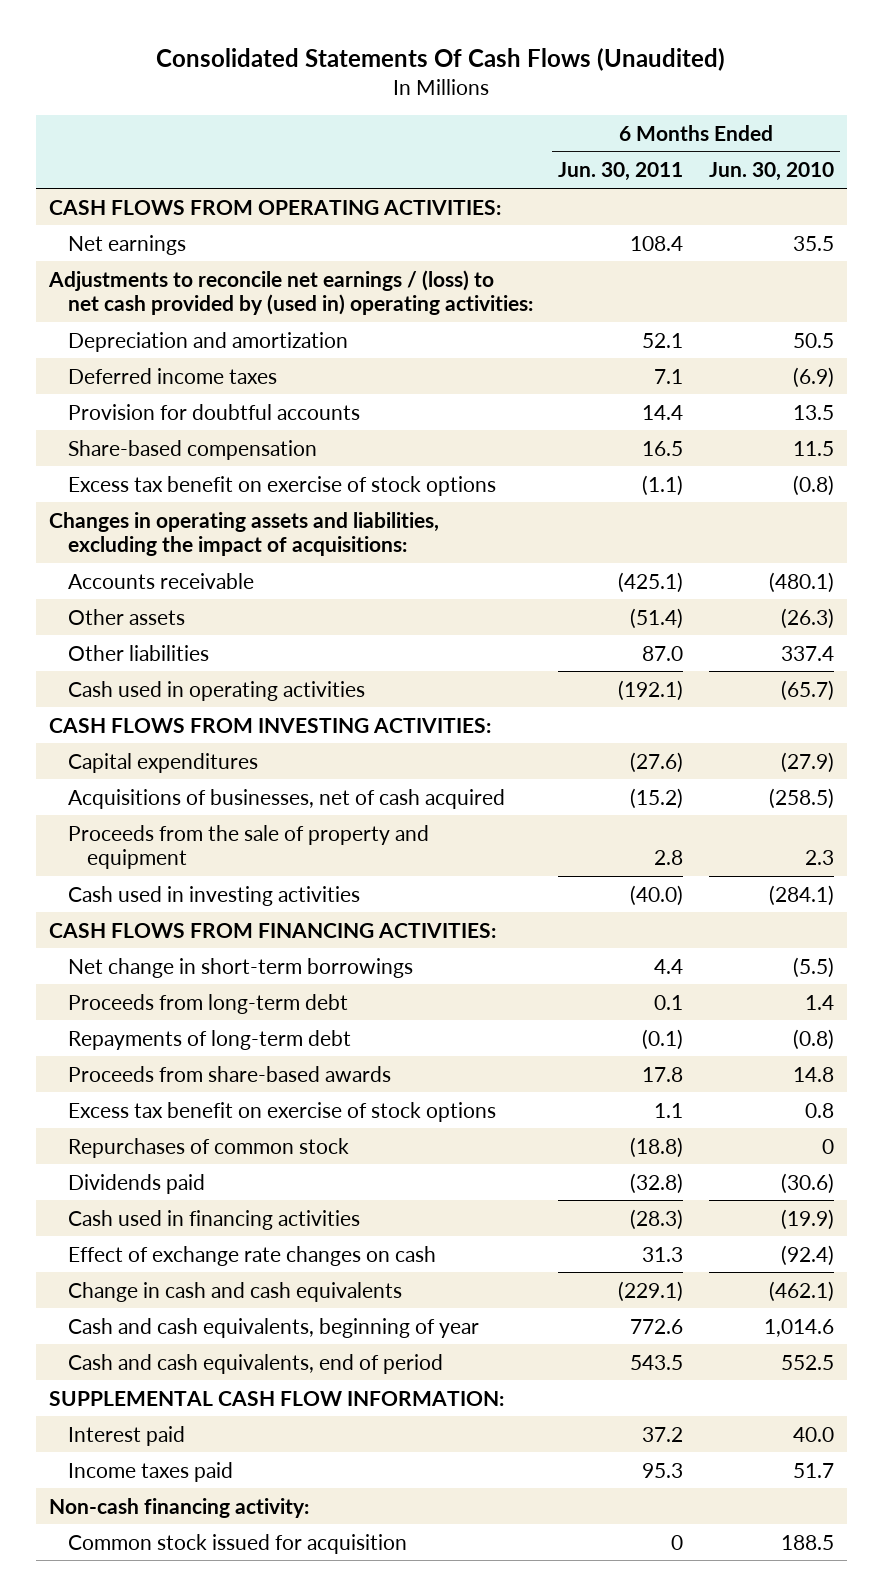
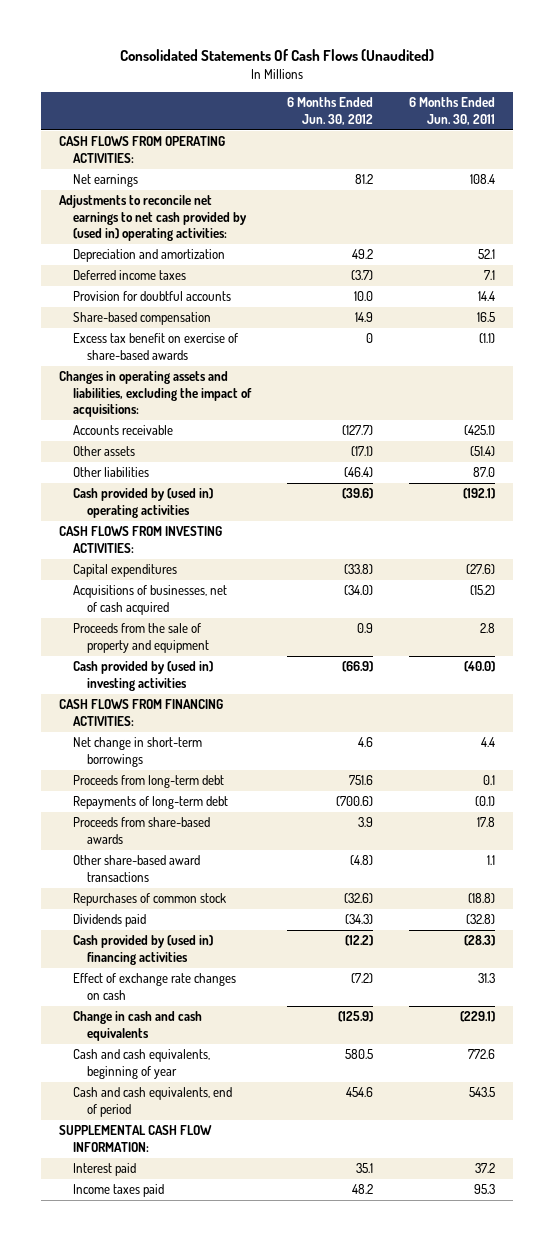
- | 6 Months Ended Jun. 30, 2011 | 6 Months Ended Jun. 30, 2010
+ | 6 Months Ended Jun. 30, 2012 | 6 Months Ended Jun. 30, 2011
- Adjustments to reconcile net earnings / (loss) to net cash provided by (used in) operating activities:
+ Adjustments to reconcile net earnings to net cash provided by (used in) operating activities:
- Excess tax benefit on exercise of stock options | (1.1) | (0.8)
+ Excess tax benefit on exercise of share-based awards | 0 | (1.1)
- Cash used in operating activities | (192.1) | (65.7)
+ Cash provided by (used in) operating activities | (39.6) | (192.1)
- Cash used in investing activities | (40.0) | (284.1)
+ Cash provided by (used in) investing activities | (66.9) | (40.0)
- Excess tax benefit on exercise of stock options | 1.1 | 0.8
+ Other share-based award transactions | (4.8) | 1.1
- Cash used in financing activities | (28.3) | (19.9)
+ Cash provided by (used in) financing activities | (12.2) | (28.3)
- Non-cash financing activity:
- Common stock issued for acquisition | 0 | 188.5

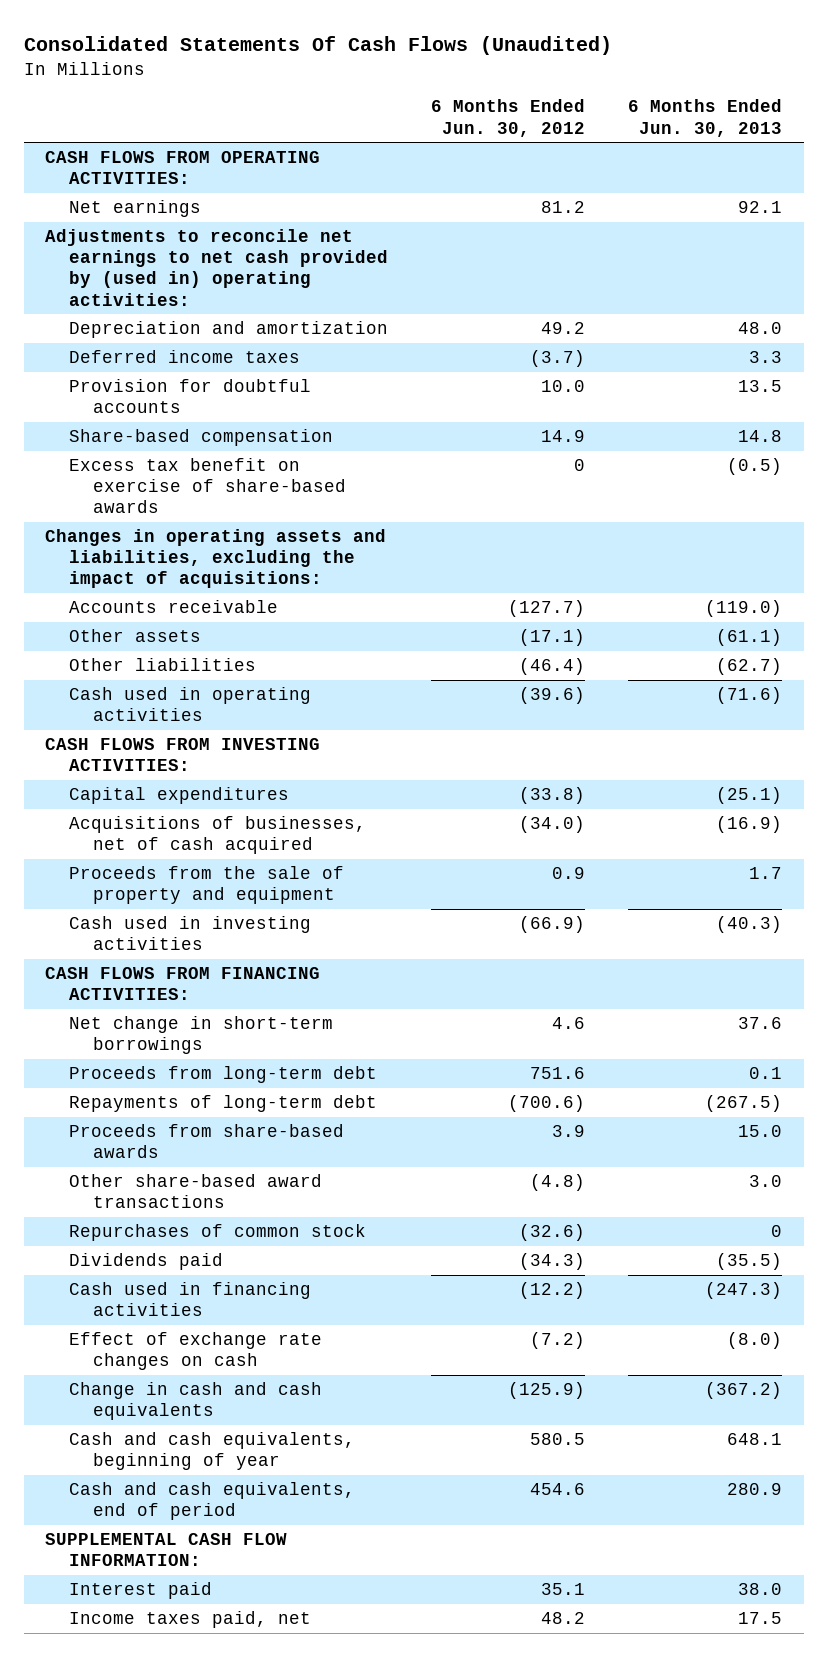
- | 6 Months Ended Jun. 30, 2012 | 6 Months Ended Jun. 30, 2011
+ | 6 Months Ended Jun. 30, 2012 | 6 Months Ended Jun. 30, 2013
- Cash provided by (used in) operating activities | (39.6) | (192.1)
+ Cash used in operating activities | (39.6) | (71.6)
- Cash provided by (used in) investing activities | (66.9) | (40.0)
+ Cash used in investing activities | (66.9) | (40.3)
- Cash provided by (used in) financing activities | (12.2) | (28.3)
+ Cash used in financing activities | (12.2) | (247.3)
- Income taxes paid | 48.2 | 95.3
+ Income taxes paid, net | 48.2 | 17.5

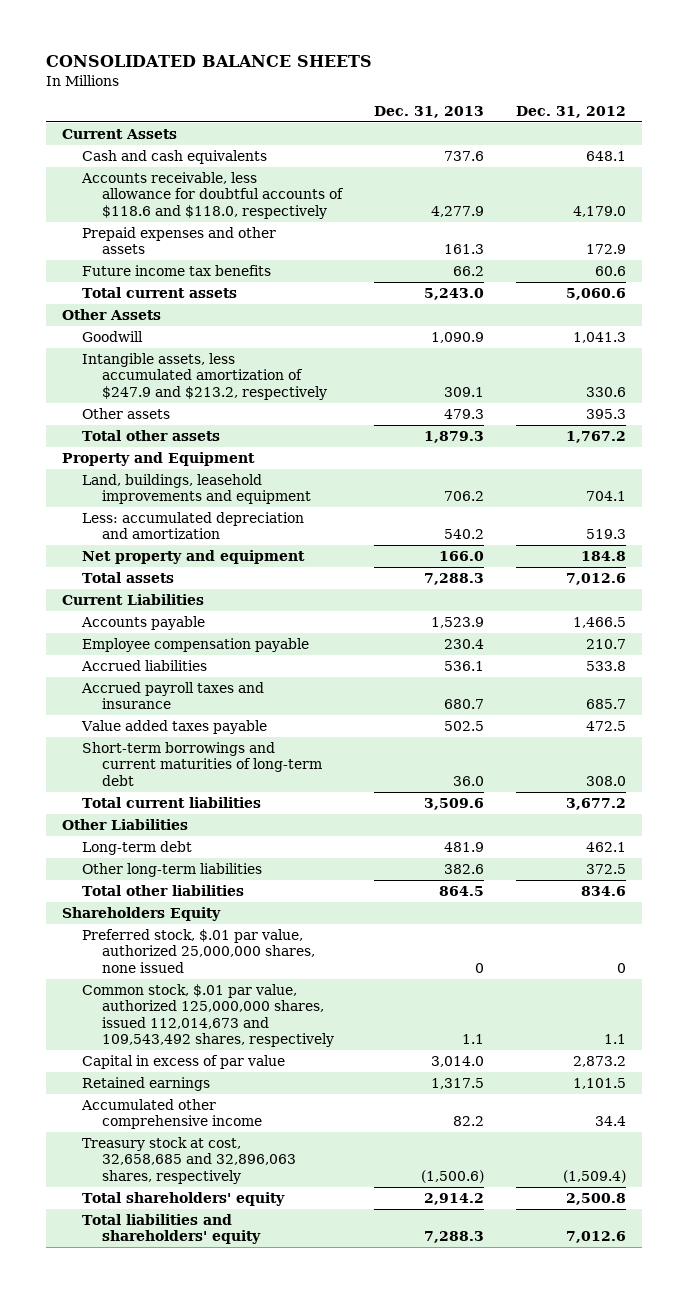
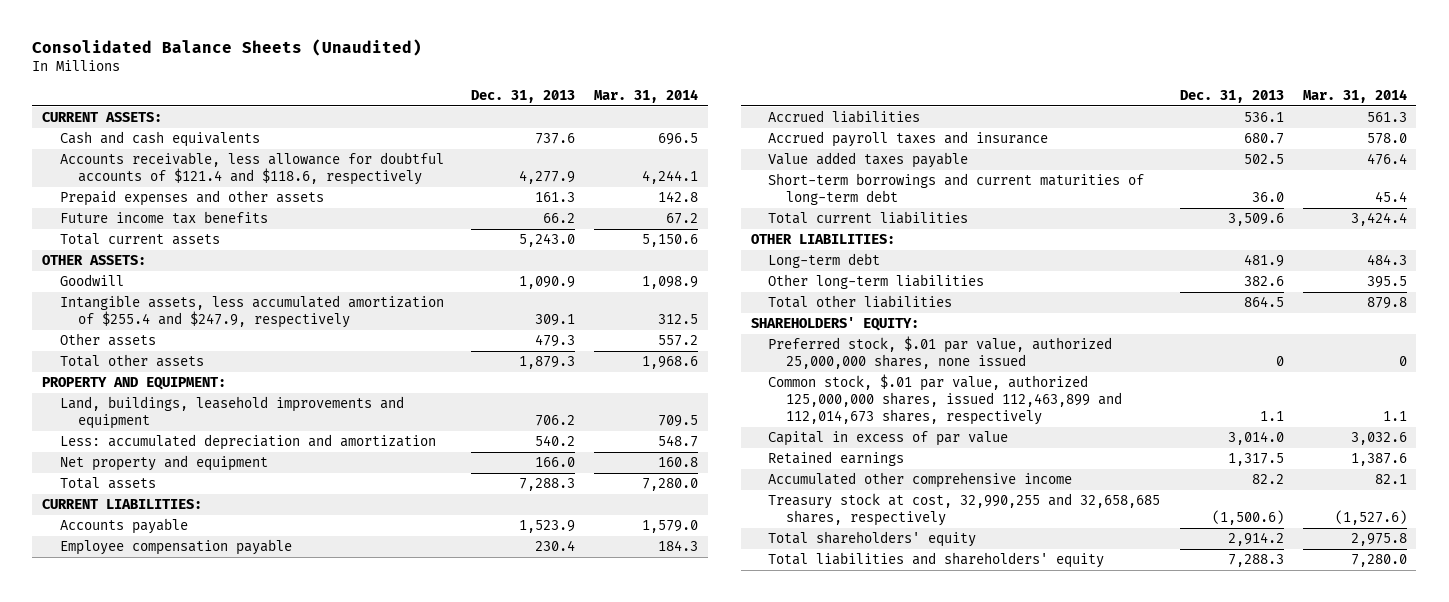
- CONSOLIDATED BALANCE SHEETS
+ Consolidated Balance Sheets (Unaudited)
- | Dec. 31, 2013 | Dec. 31, 2012
+ | Dec. 31, 2013 | Mar. 31, 2014
- Current Assets
+ CURRENT ASSETS:
- Accounts receivable, less allowance for doubtful accounts of $118.6 and $118.0, respectively | 4,277.9 | 4,179.0
+ Accounts receivable, less allowance for doubtful accounts of $121.4 and $118.6, respectively | 4,277.9 | 4,244.1
- Other Assets
+ OTHER ASSETS:
- Intangible assets, less accumulated amortization of $247.9 and $213.2, respectively | 309.1 | 330.6
+ Intangible assets, less accumulated amortization of $255.4 and $247.9, respectively | 309.1 | 312.5
- Property and Equipment
+ PROPERTY AND EQUIPMENT:
- Current Liabilities
+ CURRENT LIABILITIES:
- Other Liabilities
+ OTHER LIABILITIES:
- Shareholders Equity
+ SHAREHOLDERS' EQUITY:
- Common stock, $.01 par value, authorized 125,000,000 shares, issued 112,014,673 and 109,543,492 shares, respectively | 1.1 | 1.1
+ Common stock, $.01 par value, authorized 125,000,000 shares, issued 112,463,899 and 112,014,673 shares, respectively | 1.1 | 1.1
- Treasury stock at cost, 32,658,685 and 32,896,063 shares, respectively | (1,500.6) | (1,509.4)
+ Treasury stock at cost, 32,990,255 and 32,658,685 shares, respectively | (1,500.6) | (1,527.6)

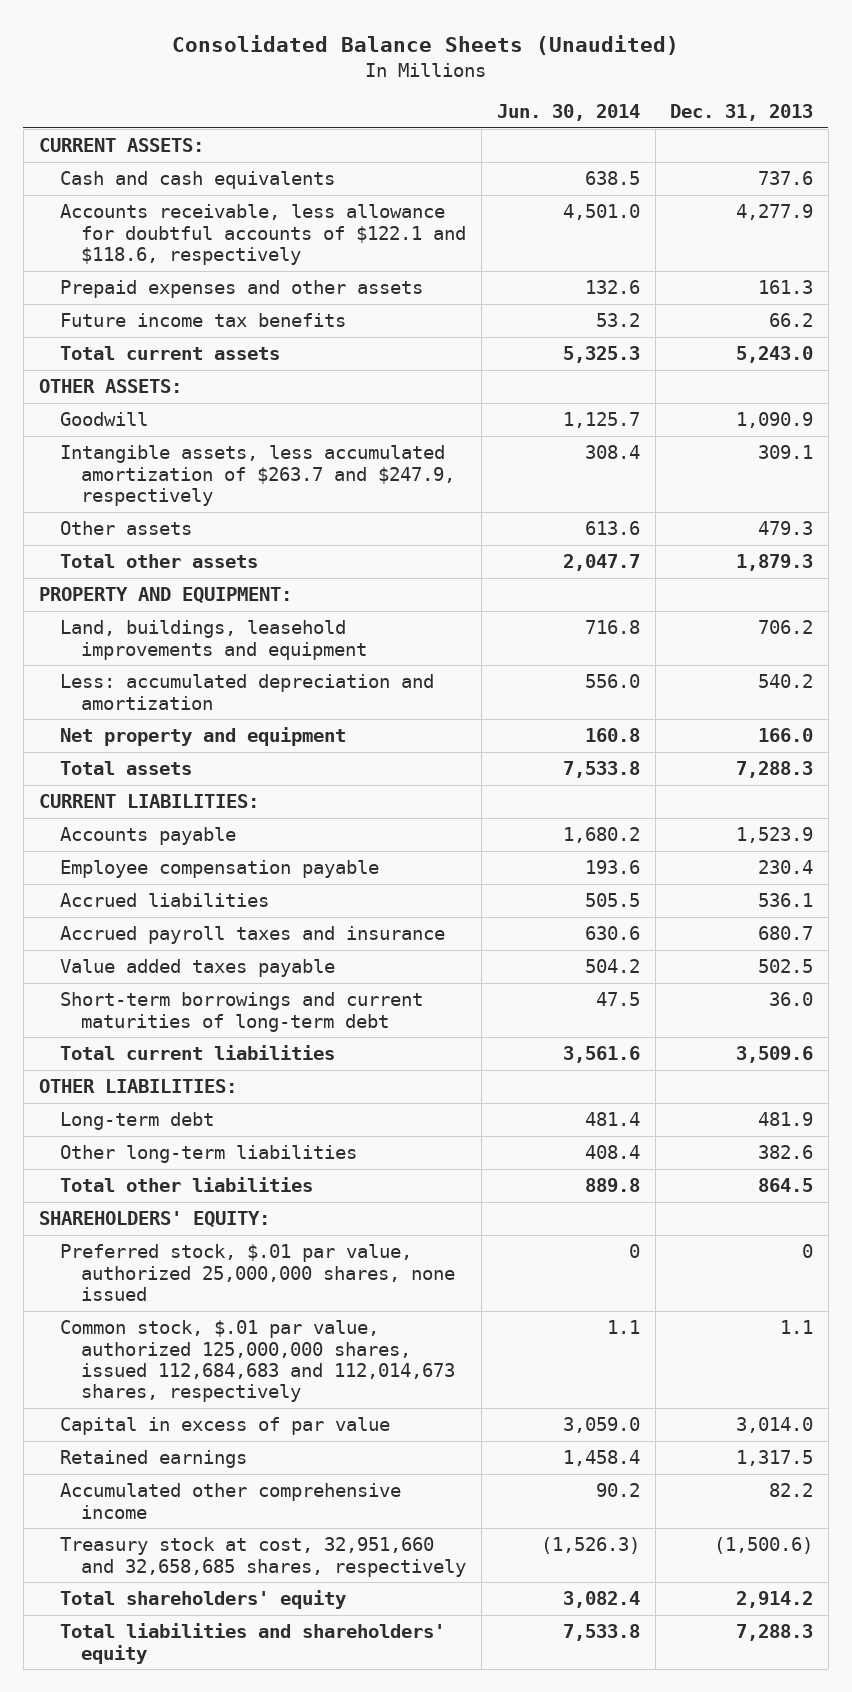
- | Dec. 31, 2013 | Mar. 31, 2014
+ | Jun. 30, 2014 | Dec. 31, 2013
- Accounts receivable, less allowance for doubtful accounts of $121.4 and $118.6, respectively | 4,277.9 | 4,244.1
+ Accounts receivable, less allowance for doubtful accounts of $122.1 and $118.6, respectively | 4,501.0 | 4,277.9
- Intangible assets, less accumulated amortization of $255.4 and $247.9, respectively | 309.1 | 312.5
+ Intangible assets, less accumulated amortization of $263.7 and $247.9, respectively | 308.4 | 309.1
- Common stock, $.01 par value, authorized 125,000,000 shares, issued 112,463,899 and 112,014,673 shares, respectively | 1.1 | 1.1
+ Common stock, $.01 par value, authorized 125,000,000 shares, issued 112,684,683 and 112,014,673 shares, respectively | 1.1 | 1.1
- Treasury stock at cost, 32,990,255 and 32,658,685 shares, respectively | (1,500.6) | (1,527.6)
+ Treasury stock at cost, 32,951,660 and 32,658,685 shares, respectively | (1,526.3) | (1,500.6)

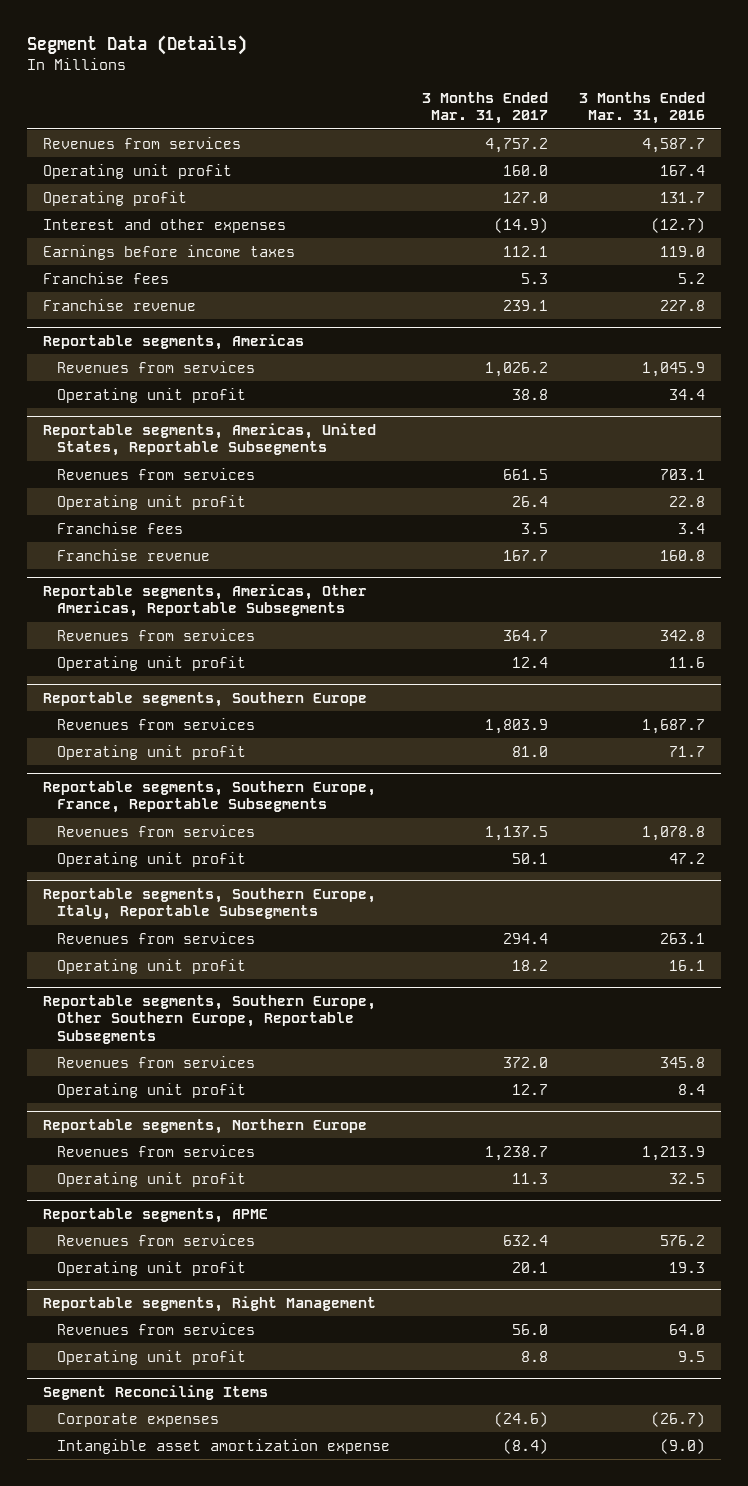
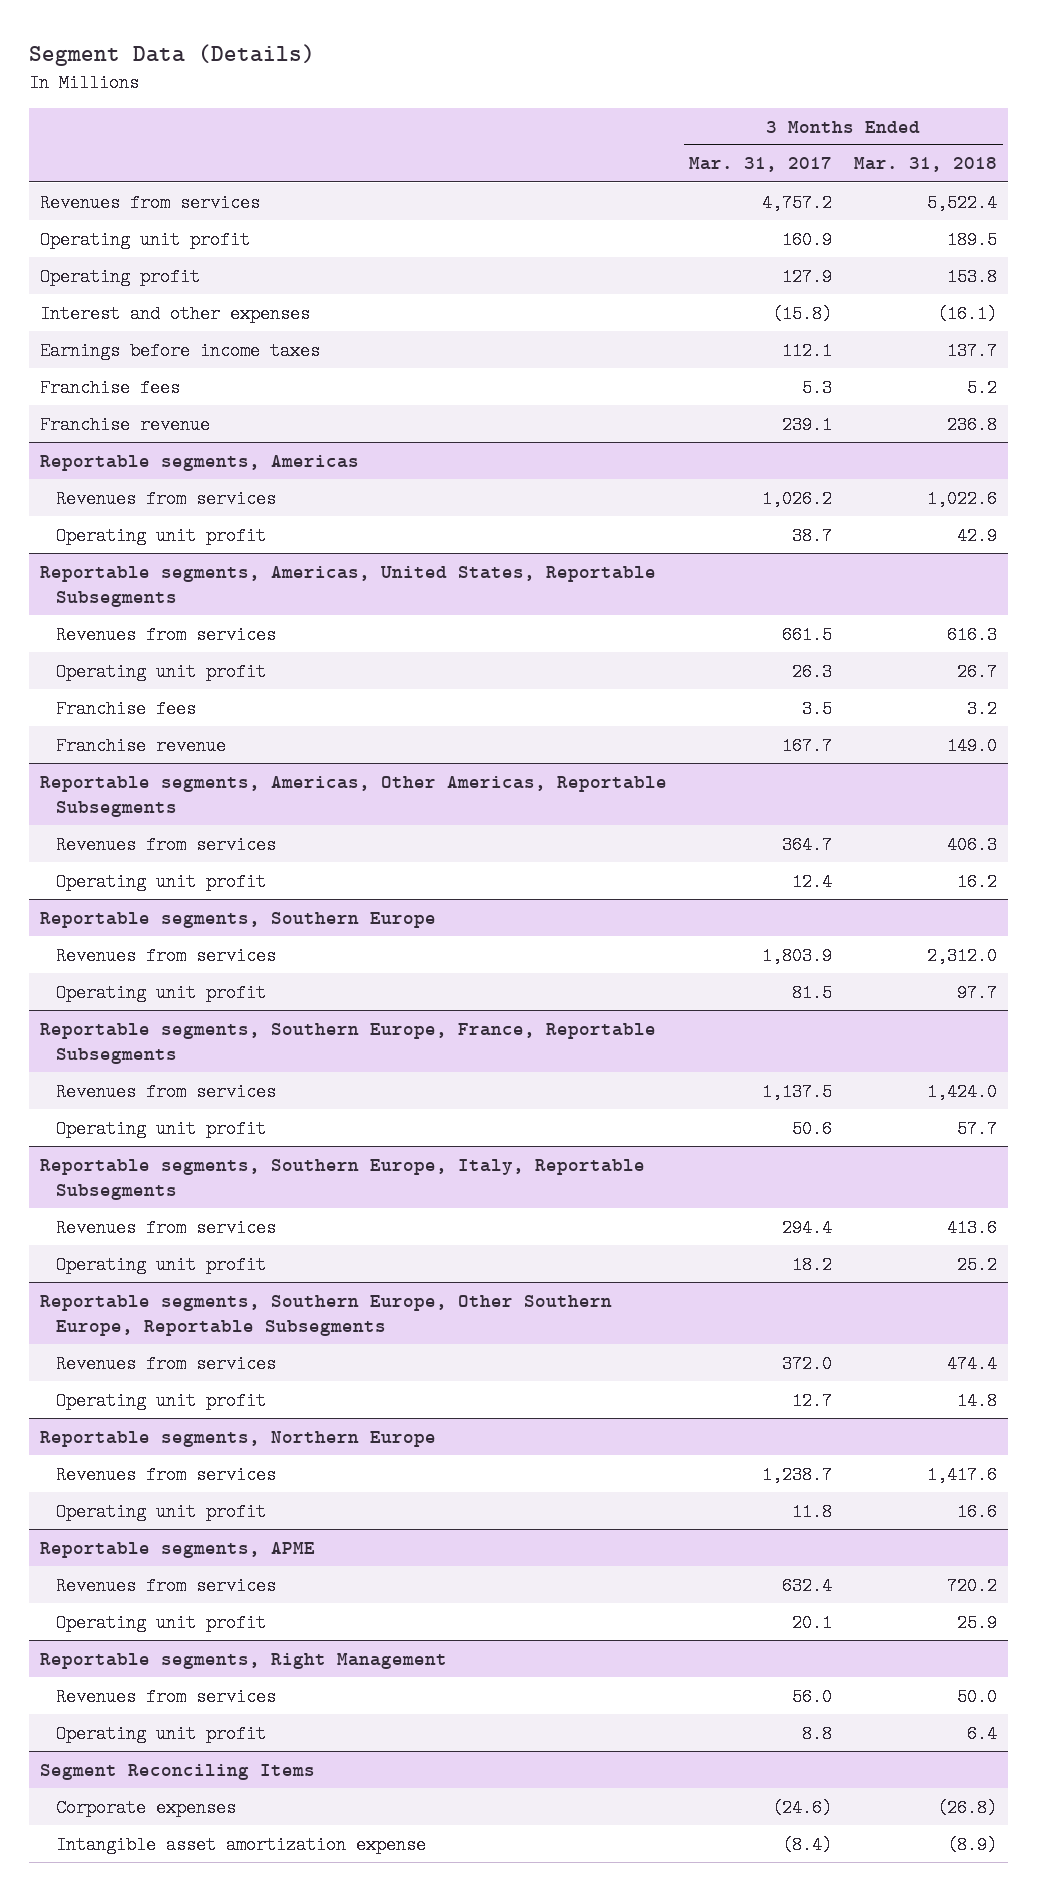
- | 3 Months Ended Mar. 31, 2017 | 3 Months Ended Mar. 31, 2016
+ | 3 Months Ended Mar. 31, 2017 | 3 Months Ended Mar. 31, 2018
- Operating unit profit | 160.0 | 167.4
- Operating profit | 127.0 | 131.7
- Interest and other expenses | (14.9) | (12.7)
+ Operating unit profit | 160.9 | 189.5
+ Operating profit | 127.9 | 153.8
+ Interest and other expenses | (15.8) | (16.1)
@ Reportable segments, Americas
- Operating unit profit | 38.8 | 34.4
+ Operating unit profit | 38.7 | 42.9
@ Reportable segments, Americas, United States, Reportable Subsegments
- Operating unit profit | 26.4 | 22.8
+ Operating unit profit | 26.3 | 26.7
@ Reportable segments, Southern Europe
- Operating unit profit | 81.0 | 71.7
+ Operating unit profit | 81.5 | 97.7
@ Reportable segments, Southern Europe, France, Reportable Subsegments
- Operating unit profit | 50.1 | 47.2
+ Operating unit profit | 50.6 | 57.7
@ Reportable segments, Northern Europe
- Operating unit profit | 11.3 | 32.5
+ Operating unit profit | 11.8 | 16.6

